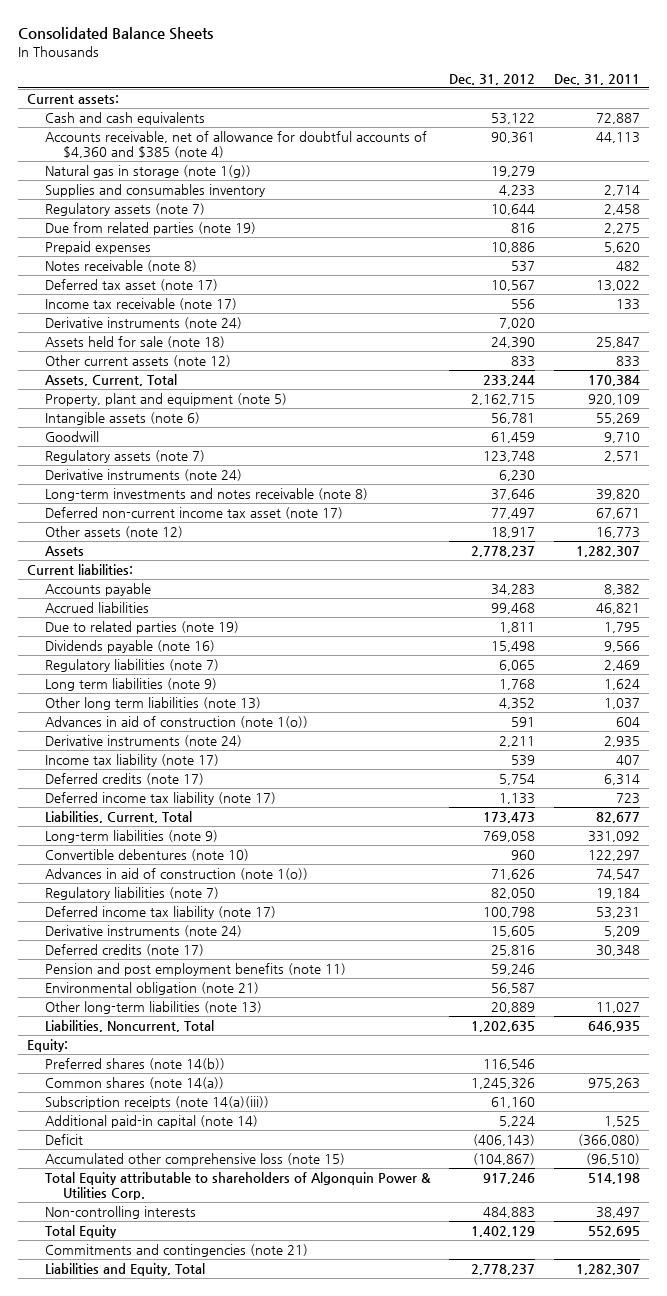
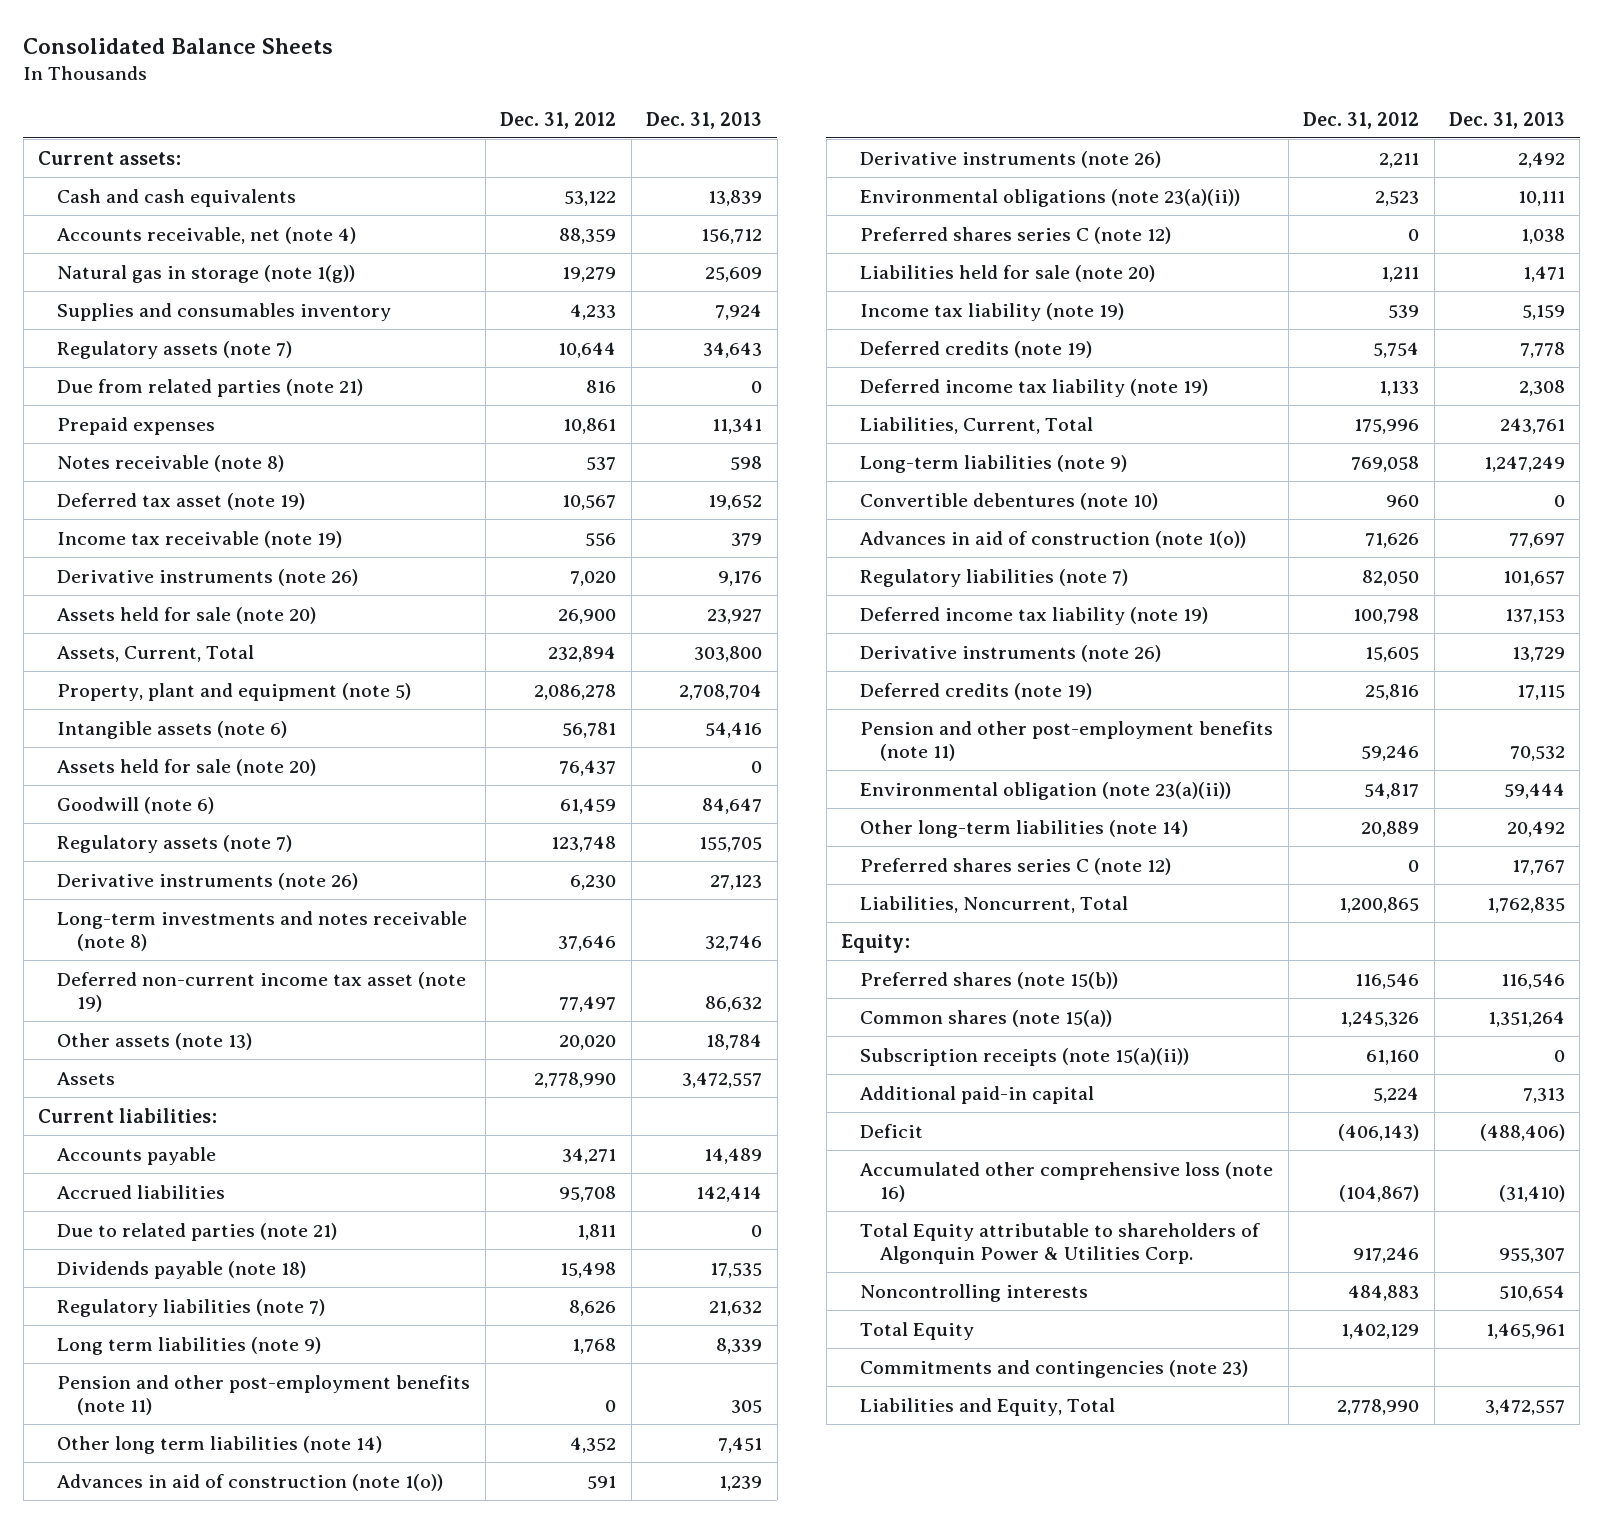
- | Dec. 31, 2012 | Dec. 31, 2011
+ | Dec. 31, 2012 | Dec. 31, 2013
- Accounts receivable, net of allowance for doubtful accounts of $4,360 and $385 (note 4) | 90,361 | 44,113
+ Accounts receivable, net (note 4) | 88,359 | 156,712
- Due from related parties (note 19) | 816 | 2,275
- Prepaid expenses | 10,886 | 5,620
+ Due from related parties (note 21) | 816 | 0
+ Prepaid expenses | 10,861 | 11,341
- Deferred tax asset (note 17) | 10,567 | 13,022
- Income tax receivable (note 17) | 556 | 133
- Derivative instruments (note 24) | 7,020 |
- Assets held for sale (note 18) | 24,390 | 25,847
- Other current assets (note 12) | 833 | 833
- Assets, Current, Total | 233,244 | 170,384
- Property, plant and equipment (note 5) | 2,162,715 | 920,109
+ Deferred tax asset (note 19) | 10,567 | 19,652
+ Income tax receivable (note 19) | 556 | 379
+ Derivative instruments (note 26) | 7,020 | 9,176
+ Assets held for sale (note 20) | 26,900 | 23,927
+ Assets, Current, Total | 232,894 | 303,800
+ Property, plant and equipment (note 5) | 2,086,278 | 2,708,704
- Goodwill | 61,459 | 9,710
+ Assets held for sale (note 20) | 76,437 | 0
+ Goodwill (note 6) | 61,459 | 84,647
- Derivative instruments (note 24) | 6,230 |
+ Derivative instruments (note 26) | 6,230 | 27,123
- Deferred non-current income tax asset (note 17) | 77,497 | 67,671
- Other assets (note 12) | 18,917 | 16,773
- Assets | 2,778,237 | 1,282,307
+ Deferred non-current income tax asset (note 19) | 77,497 | 86,632
+ Other assets (note 13) | 20,020 | 18,784
+ Assets | 2,778,990 | 3,472,557
- Accounts payable | 34,283 | 8,382
- Accrued liabilities | 99,468 | 46,821
- Due to related parties (note 19) | 1,811 | 1,795
- Dividends payable (note 16) | 15,498 | 9,566
- Regulatory liabilities (note 7) | 6,065 | 2,469
+ Accounts payable | 34,271 | 14,489
+ Accrued liabilities | 95,708 | 142,414
+ Due to related parties (note 21) | 1,811 | 0
+ Dividends payable (note 18) | 15,498 | 17,535
+ Regulatory liabilities (note 7) | 8,626 | 21,632
- Other long term liabilities (note 13) | 4,352 | 1,037
+ Pension and other post-employment benefits (note 11) | 0 | 305
+ Other long term liabilities (note 14) | 4,352 | 7,451
- Derivative instruments (note 24) | 2,211 | 2,935
- Income tax liability (note 17) | 539 | 407
- Deferred credits (note 17) | 5,754 | 6,314
- Deferred income tax liability (note 17) | 1,133 | 723
- Liabilities, Current, Total | 173,473 | 82,677
+ Derivative instruments (note 26) | 2,211 | 2,492
+ Environmental obligations (note 23(a)(ii)) | 2,523 | 10,111
+ Preferred shares series C (note 12) | 0 | 1,038
+ Liabilities held for sale (note 20) | 1,211 | 1,471
+ Income tax liability (note 19) | 539 | 5,159
+ Deferred credits (note 19) | 5,754 | 7,778
+ Deferred income tax liability (note 19) | 1,133 | 2,308
+ Liabilities, Current, Total | 175,996 | 243,761
- Deferred income tax liability (note 17) | 100,798 | 53,231
- Derivative instruments (note 24) | 15,605 | 5,209
- Deferred credits (note 17) | 25,816 | 30,348
- Pension and post employment benefits (note 11) | 59,246 |
- Environmental obligation (note 21) | 56,587 |
- Other long-term liabilities (note 13) | 20,889 | 11,027
- Liabilities, Noncurrent, Total | 1,202,635 | 646,935
+ Deferred income tax liability (note 19) | 100,798 | 137,153
+ Derivative instruments (note 26) | 15,605 | 13,729
+ Deferred credits (note 19) | 25,816 | 17,115
+ Pension and other post-employment benefits (note 11) | 59,246 | 70,532
+ Environmental obligation (note 23(a)(ii)) | 54,817 | 59,444
+ Other long-term liabilities (note 14) | 20,889 | 20,492
+ Preferred shares series C (note 12) | 0 | 17,767
+ Liabilities, Noncurrent, Total | 1,200,865 | 1,762,835
- Preferred shares (note 14(b)) | 116,546 |
- Common shares (note 14(a)) | 1,245,326 | 975,263
- Subscription receipts (note 14(a)(iii)) | 61,160 |
- Additional paid-in capital (note 14) | 5,224 | 1,525
+ Preferred shares (note 15(b)) | 116,546 | 116,546
+ Common shares (note 15(a)) | 1,245,326 | 1,351,264
+ Subscription receipts (note 15(a)(ii)) | 61,160 | 0
+ Additional paid-in capital | 5,224 | 7,313
- Accumulated other comprehensive loss (note 15) | (104,867) | (96,510)
+ Accumulated other comprehensive loss (note 16) | (104,867) | (31,410)
- Non-controlling interests | 484,883 | 38,497
+ Noncontrolling interests | 484,883 | 510,654
- Commitments and contingencies (note 21)
- Liabilities and Equity, Total | 2,778,237 | 1,282,307
+ Commitments and contingencies (note 23)
+ Liabilities and Equity, Total | 2,778,990 | 3,472,557

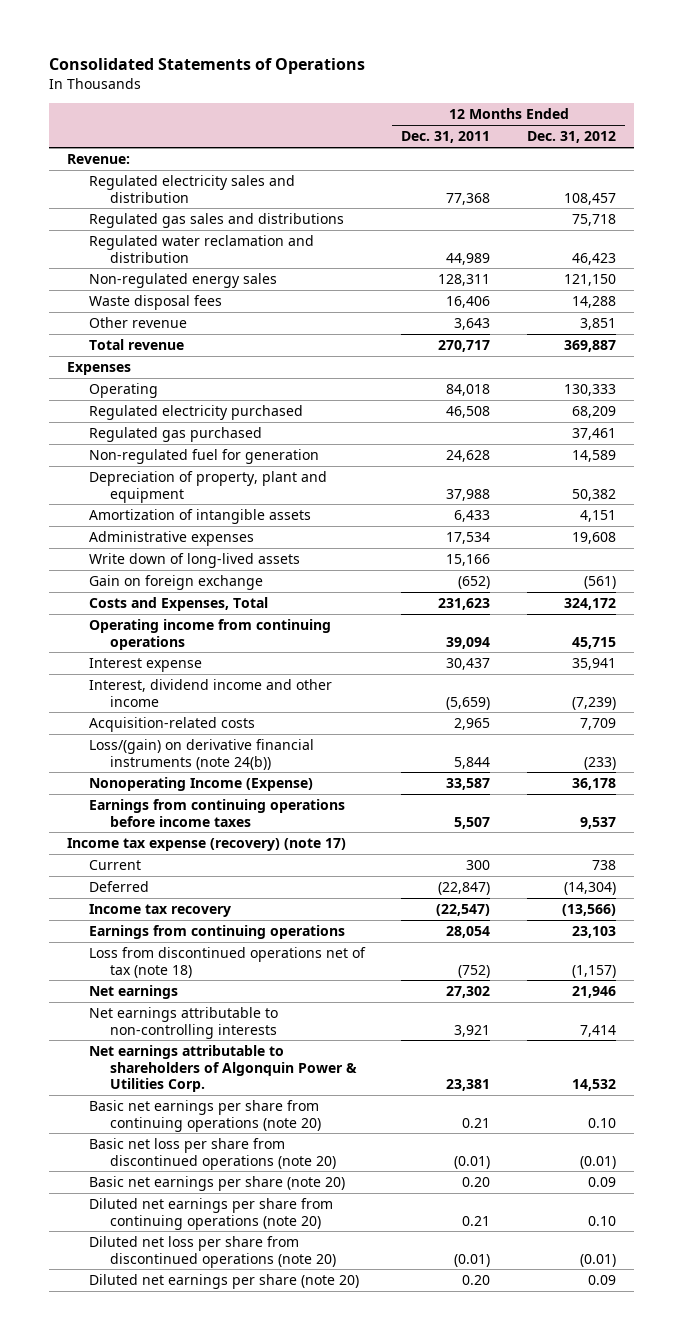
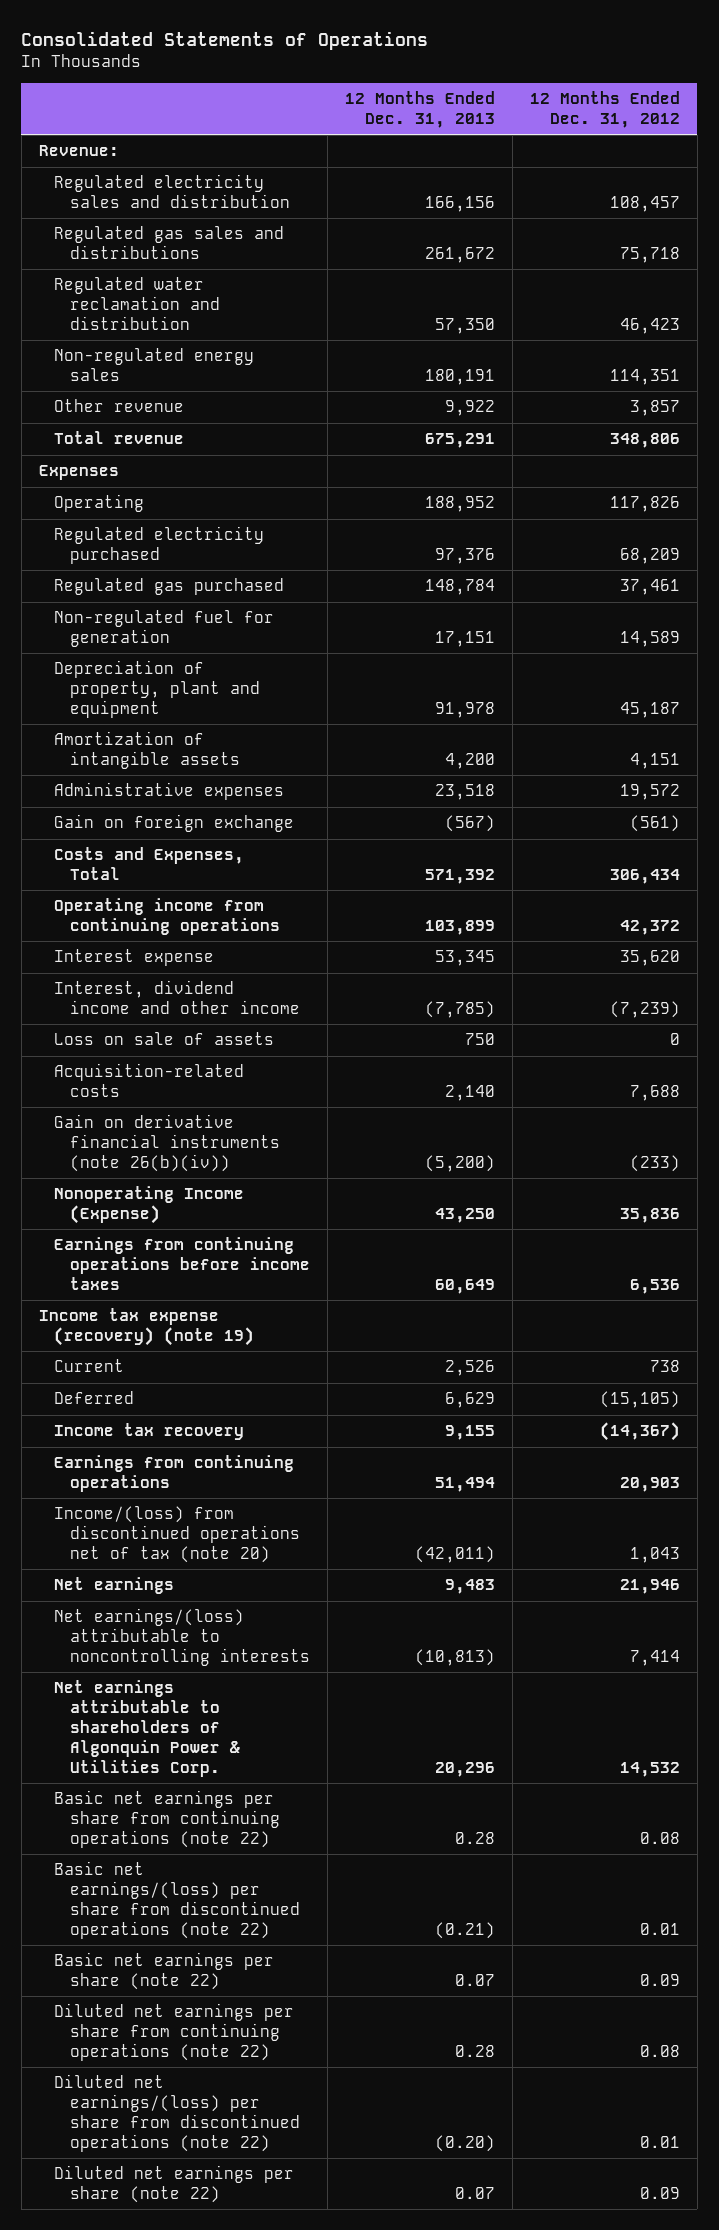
- | 12 Months Ended Dec. 31, 2011 | 12 Months Ended Dec. 31, 2012
+ | 12 Months Ended Dec. 31, 2013 | 12 Months Ended Dec. 31, 2012
- Non-regulated energy sales | 128,311 | 121,150
- Waste disposal fees | 16,406 | 14,288
- Other revenue | 3,643 | 3,851
- Total revenue | 270,717 | 369,887
+ Non-regulated energy sales | 180,191 | 114,351
+ Other revenue | 9,922 | 3,857
+ Total revenue | 675,291 | 348,806
- Operating | 84,018 | 130,333
+ Operating | 188,952 | 117,826
- Depreciation of property, plant and equipment | 37,988 | 50,382
+ Depreciation of property, plant and equipment | 91,978 | 45,187
- Administrative expenses | 17,534 | 19,608
- Write down of long-lived assets | 15,166 |
+ Administrative expenses | 23,518 | 19,572
- Costs and Expenses, Total | 231,623 | 324,172
- Operating income from continuing operations | 39,094 | 45,715
- Interest expense | 30,437 | 35,941
+ Costs and Expenses, Total | 571,392 | 306,434
+ Operating income from continuing operations | 103,899 | 42,372
+ Interest expense | 53,345 | 35,620
- Acquisition-related costs | 2,965 | 7,709
- Loss/(gain) on derivative financial instruments (note 24(b)) | 5,844 | (233)
- Nonoperating Income (Expense) | 33,587 | 36,178
- Earnings from continuing operations before income taxes | 5,507 | 9,537
- Income tax expense (recovery) (note 17)
+ Loss on sale of assets | 750 | 0
+ Acquisition-related costs | 2,140 | 7,688
+ Gain on derivative financial instruments (note 26(b)(iv)) | (5,200) | (233)
+ Nonoperating Income (Expense) | 43,250 | 35,836
+ Earnings from continuing operations before income taxes | 60,649 | 6,536
+ Income tax expense (recovery) (note 19)
- Deferred | (22,847) | (14,304)
- Income tax recovery | (22,547) | (13,566)
- Earnings from continuing operations | 28,054 | 23,103
- Loss from discontinued operations net of tax (note 18) | (752) | (1,157)
+ Deferred | 6,629 | (15,105)
+ Income tax recovery | 9,155 | (14,367)
+ Earnings from continuing operations | 51,494 | 20,903
+ Income/(loss) from discontinued operations net of tax (note 20) | (42,011) | 1,043
- Net earnings attributable to non-controlling interests | 3,921 | 7,414
+ Net earnings/(loss) attributable to noncontrolling interests | (10,813) | 7,414
- Basic net earnings per share from continuing operations (note 20) | 0.21 | 0.10
- Basic net loss per share from discontinued operations (note 20) | (0.01) | (0.01)
- Basic net earnings per share (note 20) | 0.20 | 0.09
- Diluted net earnings per share from continuing operations (note 20) | 0.21 | 0.10
- Diluted net loss per share from discontinued operations (note 20) | (0.01) | (0.01)
- Diluted net earnings per share (note 20) | 0.20 | 0.09
+ Basic net earnings per share from continuing operations (note 22) | 0.28 | 0.08
+ Basic net earnings/(loss) per share from discontinued operations (note 22) | (0.21) | 0.01
+ Basic net earnings per share (note 22) | 0.07 | 0.09
+ Diluted net earnings per share from continuing operations (note 22) | 0.28 | 0.08
+ Diluted net earnings/(loss) per share from discontinued operations (note 22) | (0.20) | 0.01
+ Diluted net earnings per share (note 22) | 0.07 | 0.09

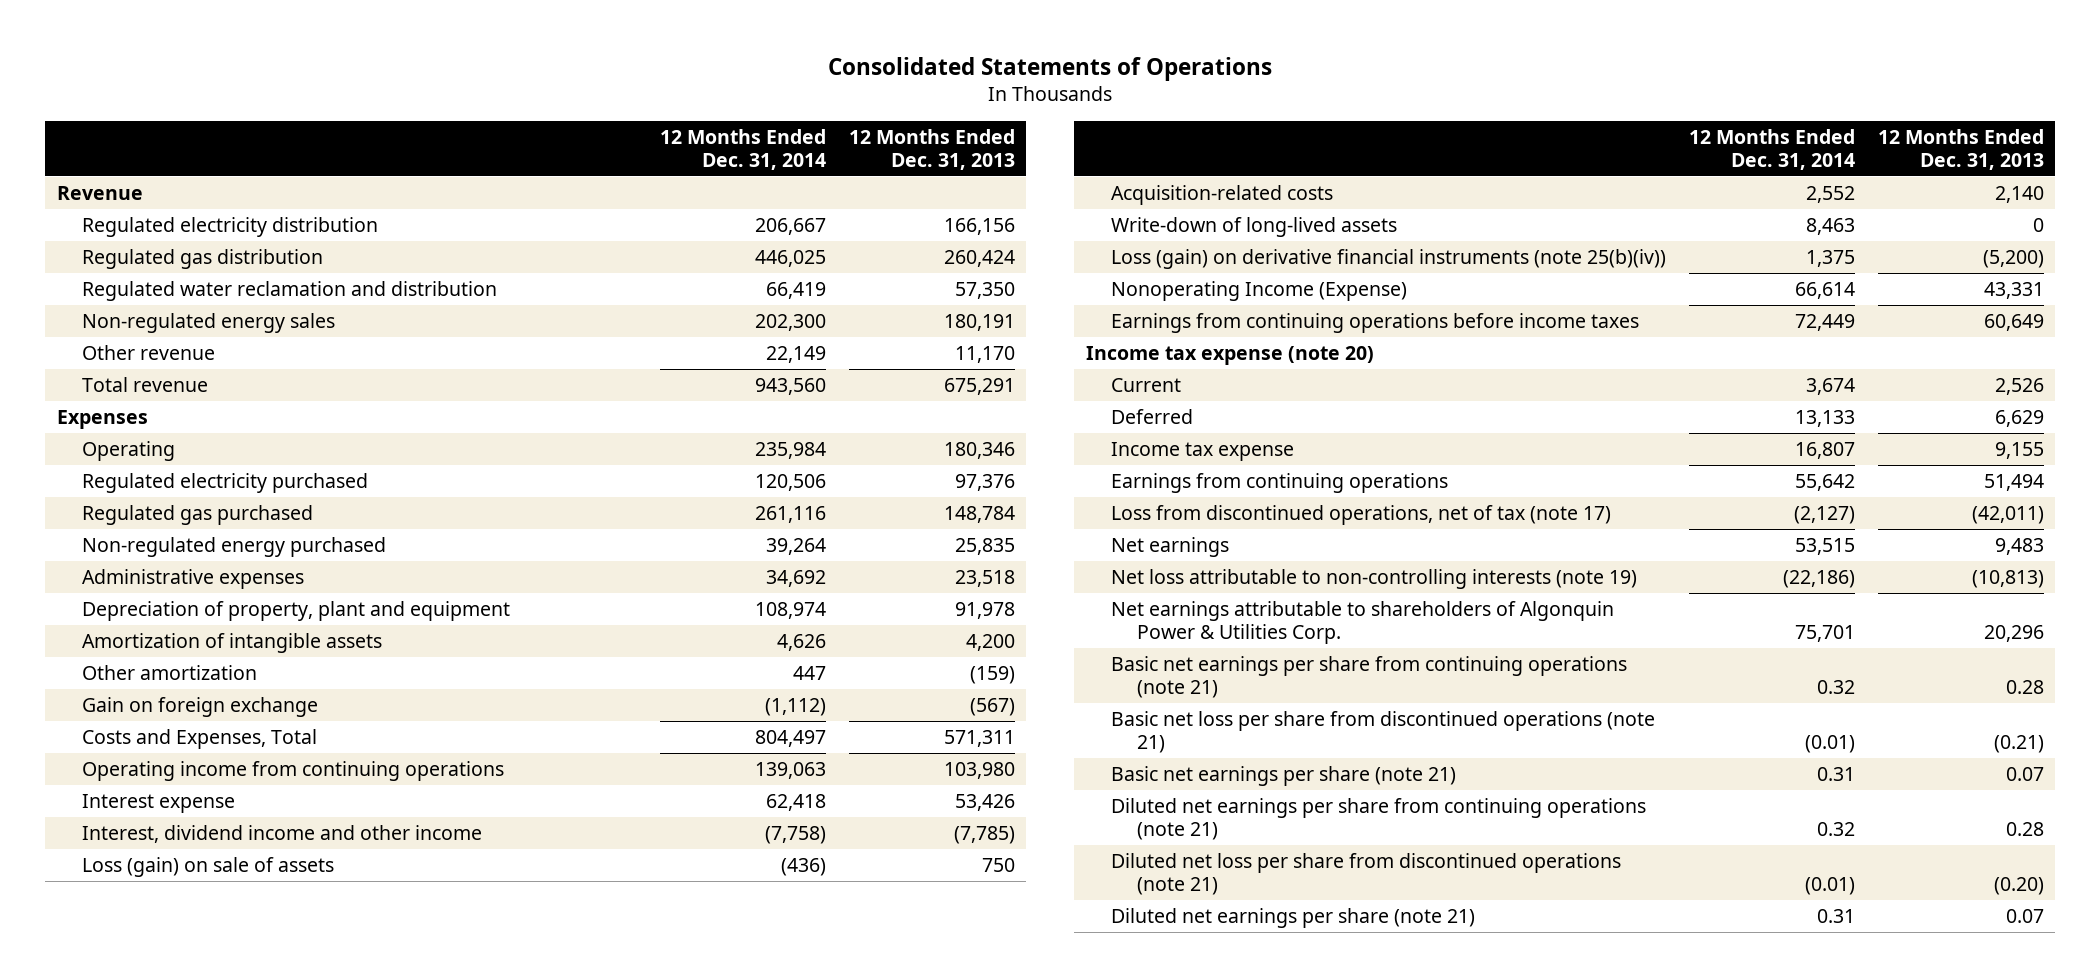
- | 12 Months Ended Dec. 31, 2013 | 12 Months Ended Dec. 31, 2012
+ | 12 Months Ended Dec. 31, 2014 | 12 Months Ended Dec. 31, 2013
- Revenue:
- Regulated electricity sales and distribution | 166,156 | 108,457
- Regulated gas sales and distributions | 261,672 | 75,718
+ Revenue
+ Regulated electricity distribution | 206,667 | 166,156
+ Regulated gas distribution | 446,025 | 260,424
- Other revenue | 9,922 | 3,857
+ Other revenue | 22,149 | 11,170
- Operating | 188,952 | 117,826
+ Operating | 235,984 | 180,346
- Non-regulated fuel for generation | 17,151 | 14,589
+ Non-regulated energy purchased | 39,264 | 25,835
moved up: Administrative expenses | 34,692 | 23,518
+ Other amortization | 447 | (159)
- Costs and Expenses, Total | 571,392 | 306,434
- Operating income from continuing operations | 103,899 | 42,372
- Interest expense | 53,345 | 35,620
+ Costs and Expenses, Total | 804,497 | 571,311
+ Operating income from continuing operations | 139,063 | 103,980
+ Interest expense | 62,418 | 53,426
- Loss on sale of assets | 750 | 0
+ Loss (gain) on sale of assets | (436) | 750
- Gain on derivative financial instruments (note 26(b)(iv)) | (5,200) | (233)
- Nonoperating Income (Expense) | 43,250 | 35,836
+ Write-down of long-lived assets | 8,463 | 0
+ Loss (gain) on derivative financial instruments (note 25(b)(iv)) | 1,375 | (5,200)
+ Nonoperating Income (Expense) | 66,614 | 43,331
- Income tax expense (recovery) (note 19)
+ Income tax expense (note 20)
- Income tax recovery | 9,155 | (14,367)
+ Income tax expense | 16,807 | 9,155
- Income/(loss) from discontinued operations net of tax (note 20) | (42,011) | 1,043
+ Loss from discontinued operations, net of tax (note 17) | (2,127) | (42,011)
- Net earnings/(loss) attributable to noncontrolling interests | (10,813) | 7,414
+ Net loss attributable to non-controlling interests (note 19) | (22,186) | (10,813)
- Basic net earnings per share from continuing operations (note 22) | 0.28 | 0.08
- Basic net earnings/(loss) per share from discontinued operations (note 22) | (0.21) | 0.01
- Basic net earnings per share (note 22) | 0.07 | 0.09
- Diluted net earnings per share from continuing operations (note 22) | 0.28 | 0.08
- Diluted net earnings/(loss) per share from discontinued operations (note 22) | (0.20) | 0.01
- Diluted net earnings per share (note 22) | 0.07 | 0.09
+ Basic net earnings per share from continuing operations (note 21) | 0.32 | 0.28
+ Basic net loss per share from discontinued operations (note 21) | (0.01) | (0.21)
+ Basic net earnings per share (note 21) | 0.31 | 0.07
+ Diluted net earnings per share from continuing operations (note 21) | 0.32 | 0.28
+ Diluted net loss per share from discontinued operations (note 21) | (0.01) | (0.20)
+ Diluted net earnings per share (note 21) | 0.31 | 0.07

